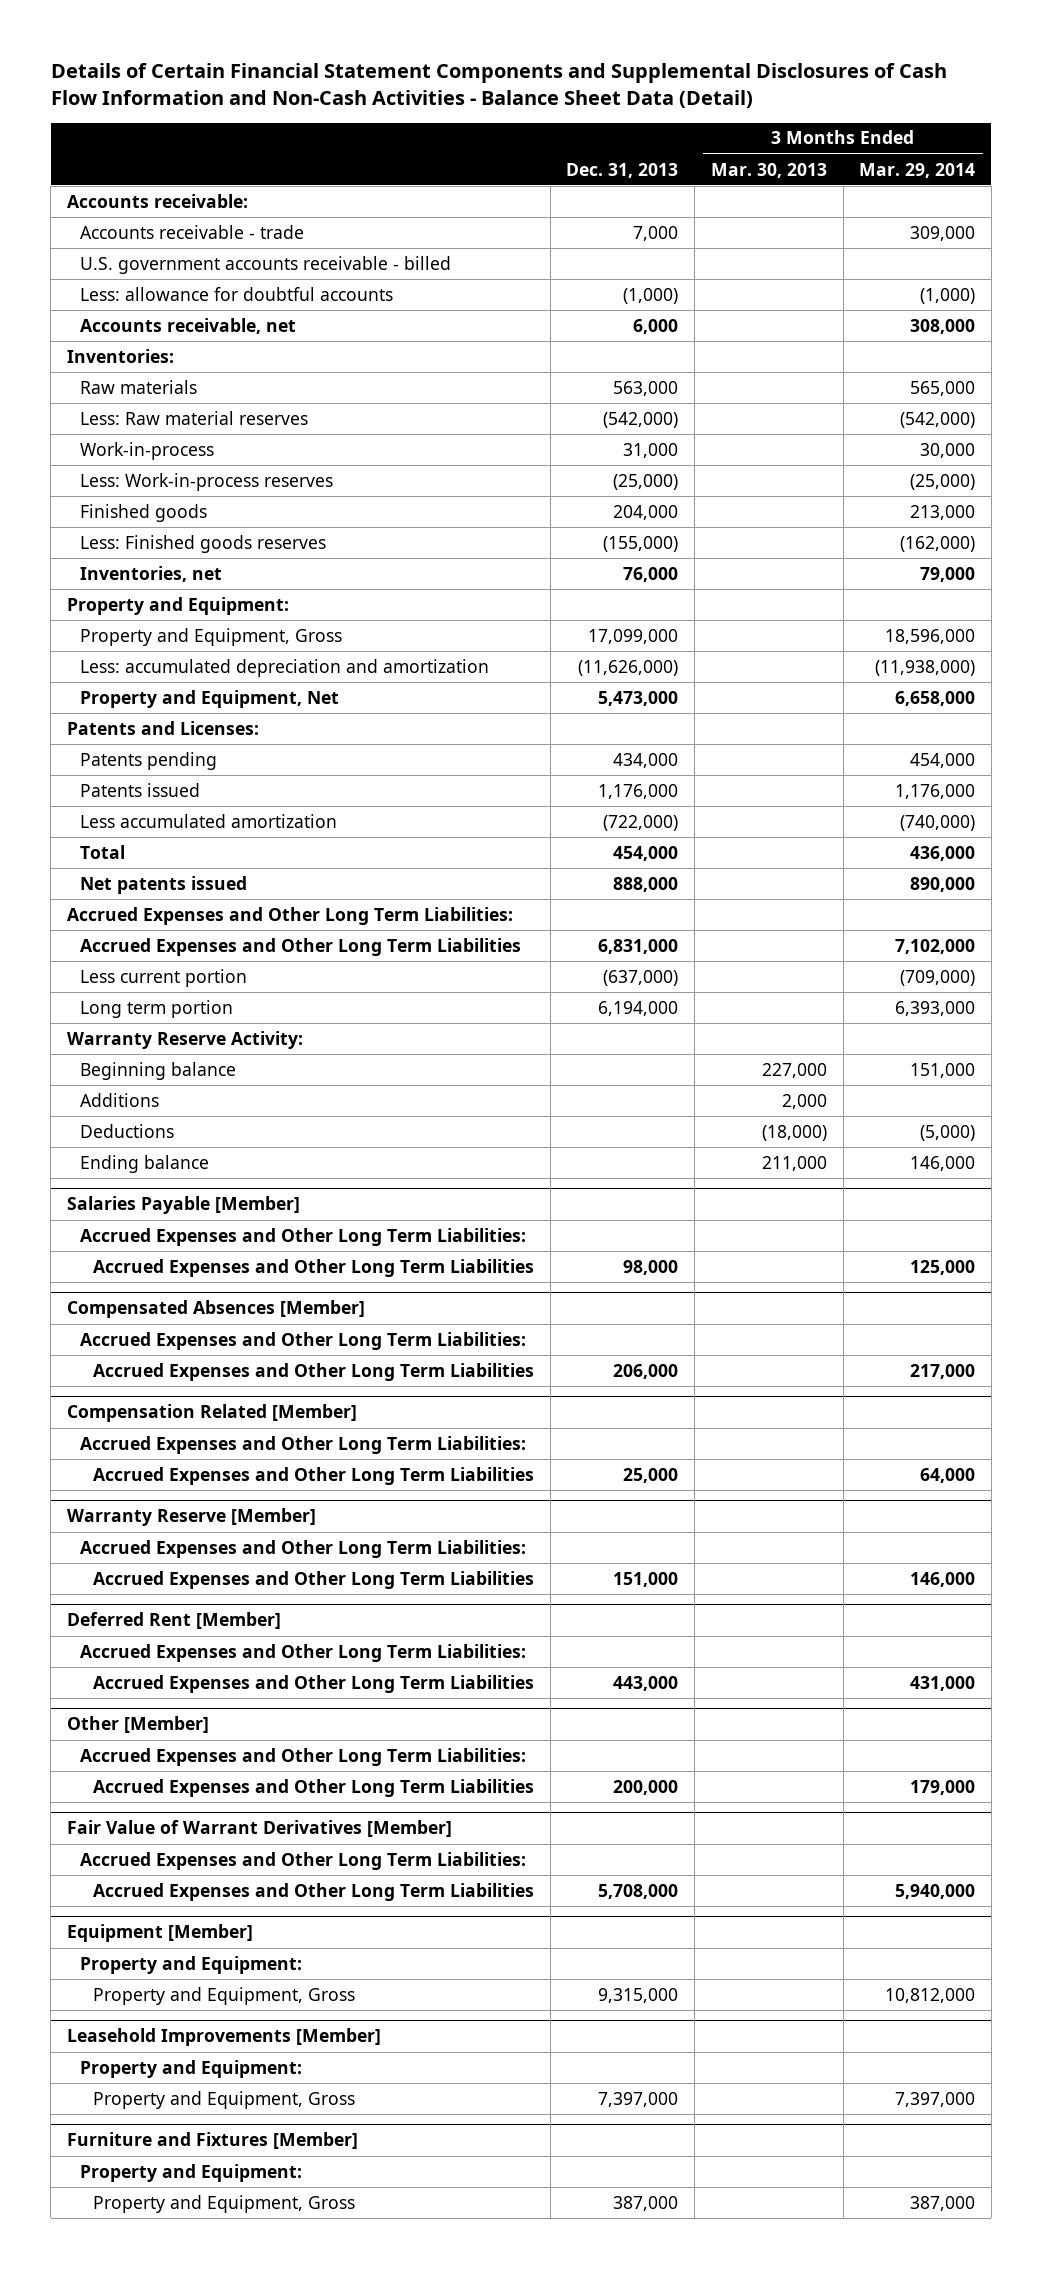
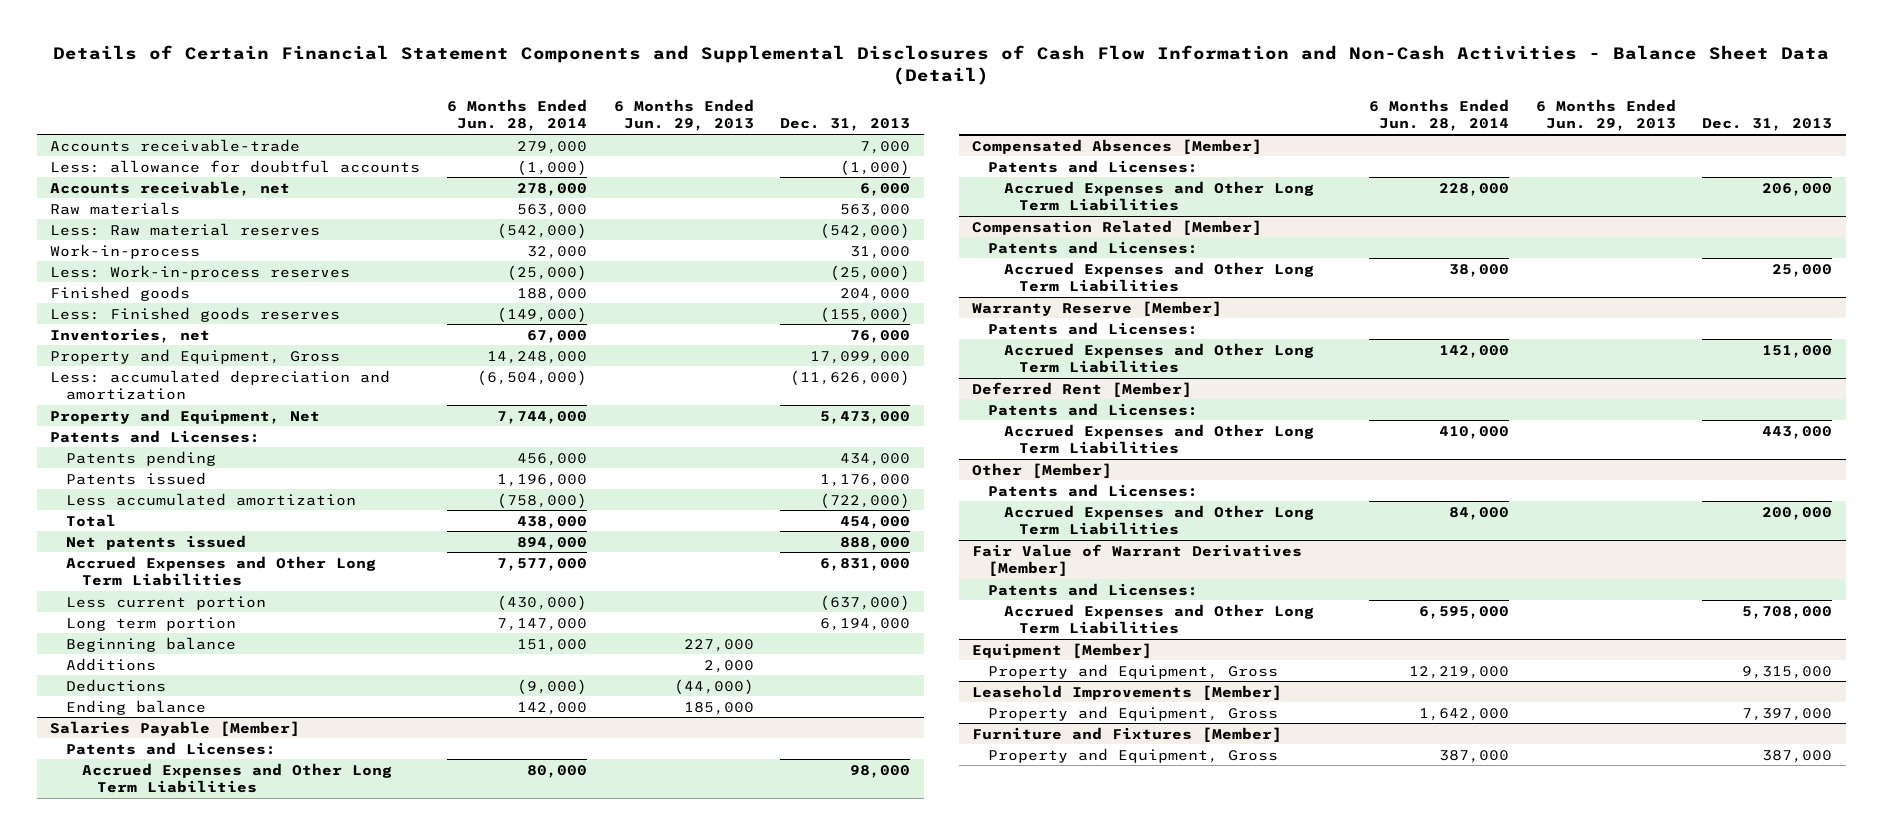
- | Dec. 31, 2013 | 3 Months Ended Mar. 30, 2013 | 3 Months Ended Mar. 29, 2014
+ | 6 Months Ended Jun. 28, 2014 | 6 Months Ended Jun. 29, 2013 | Dec. 31, 2013
- Accounts receivable:
- Accounts receivable - trade | 7,000 | | 309,000
- U.S. government accounts receivable - billed
+ Accounts receivable-trade | 279,000 | | 7,000
- Inventories:
- Property and Equipment:
- Accrued Expenses and Other Long Term Liabilities:
- Warranty Reserve Activity:
@ Salaries Payable [Member]
- Accrued Expenses and Other Long Term Liabilities:
+ Patents and Licenses:
@ Compensated Absences [Member]
- Accrued Expenses and Other Long Term Liabilities:
+ Patents and Licenses:
@ Compensation Related [Member]
- Accrued Expenses and Other Long Term Liabilities:
+ Patents and Licenses:
@ Warranty Reserve [Member]
- Accrued Expenses and Other Long Term Liabilities:
+ Patents and Licenses:
@ Deferred Rent [Member]
- Accrued Expenses and Other Long Term Liabilities:
+ Patents and Licenses:
@ Other [Member]
- Accrued Expenses and Other Long Term Liabilities:
+ Patents and Licenses:
@ Fair Value of Warrant Derivatives [Member]
- Accrued Expenses and Other Long Term Liabilities:
+ Patents and Licenses:
@ Equipment [Member]
- Property and Equipment:
@ Leasehold Improvements [Member]
- Property and Equipment:
@ Furniture and Fixtures [Member]
- Property and Equipment:

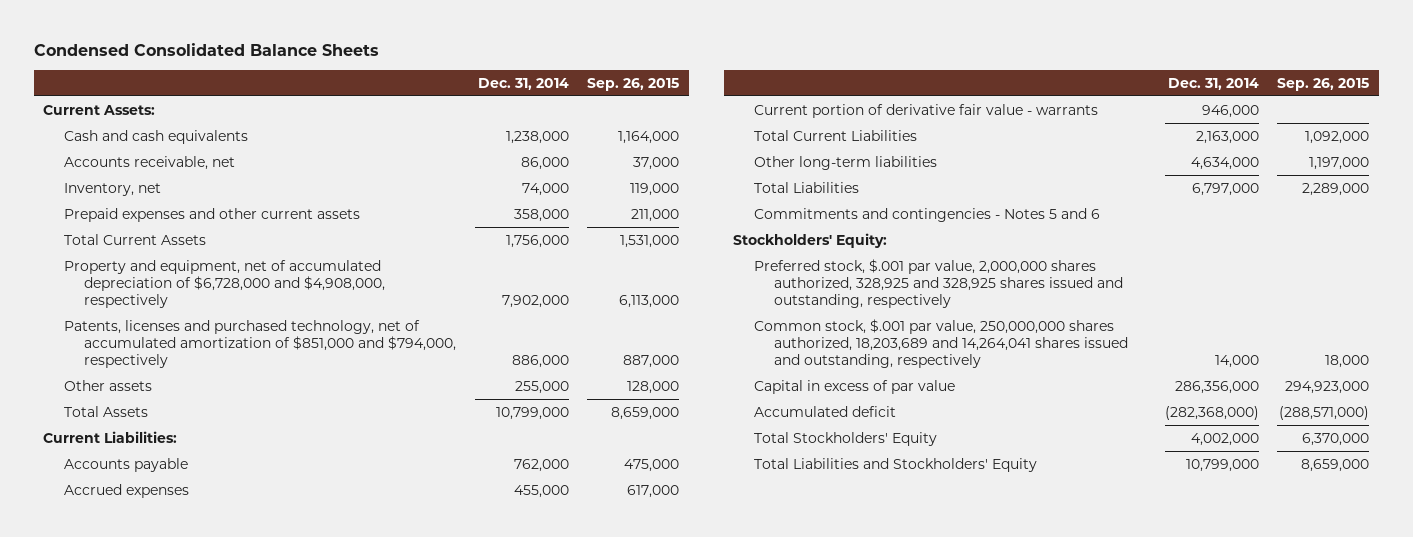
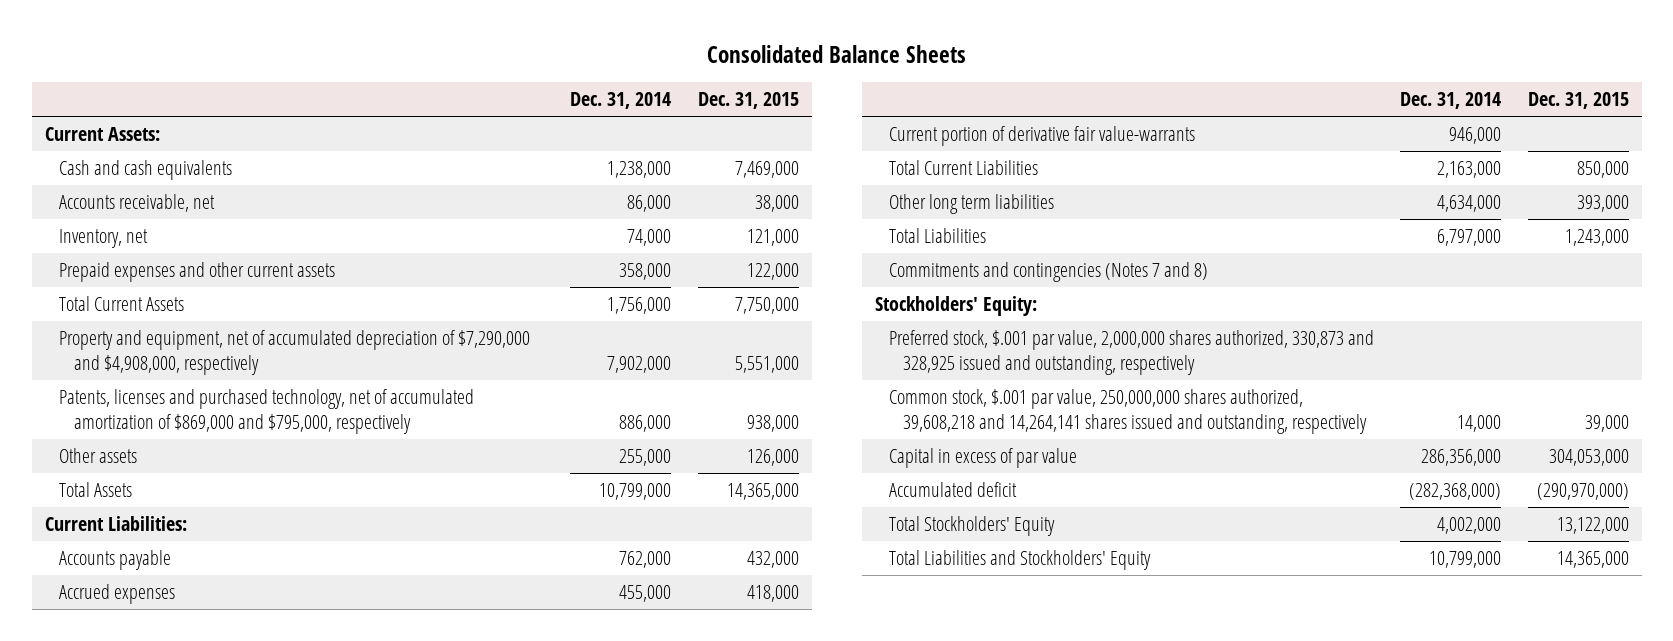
- Condensed Consolidated Balance Sheets
+ Consolidated Balance Sheets
- | Dec. 31, 2014 | Sep. 26, 2015
+ | Dec. 31, 2014 | Dec. 31, 2015
- Property and equipment, net of accumulated depreciation of $6,728,000 and $4,908,000, respectively | 7,902,000 | 6,113,000
- Patents, licenses and purchased technology, net of accumulated amortization of $851,000 and $794,000, respectively | 886,000 | 887,000
+ Property and equipment, net of accumulated depreciation of $7,290,000 and $4,908,000, respectively | 7,902,000 | 5,551,000
+ Patents, licenses and purchased technology, net of accumulated amortization of $869,000 and $795,000, respectively | 886,000 | 938,000
- Current portion of derivative fair value - warrants | 946,000 |
+ Current portion of derivative fair value-warrants | 946,000 |
- Other long-term liabilities | 4,634,000 | 1,197,000
+ Other long term liabilities | 4,634,000 | 393,000
- Commitments and contingencies - Notes 5 and 6
+ Commitments and contingencies (Notes 7 and 8)
- Preferred stock, $.001 par value, 2,000,000 shares authorized, 328,925 and 328,925 shares issued and outstanding, respectively
- Common stock, $.001 par value, 250,000,000 shares authorized, 18,203,689 and 14,264,041 shares issued and outstanding, respectively | 14,000 | 18,000
+ Preferred stock, $.001 par value, 2,000,000 shares authorized, 330,873 and 328,925 issued and outstanding, respectively
+ Common stock, $.001 par value, 250,000,000 shares authorized, 39,608,218 and 14,264,141 shares issued and outstanding, respectively | 14,000 | 39,000

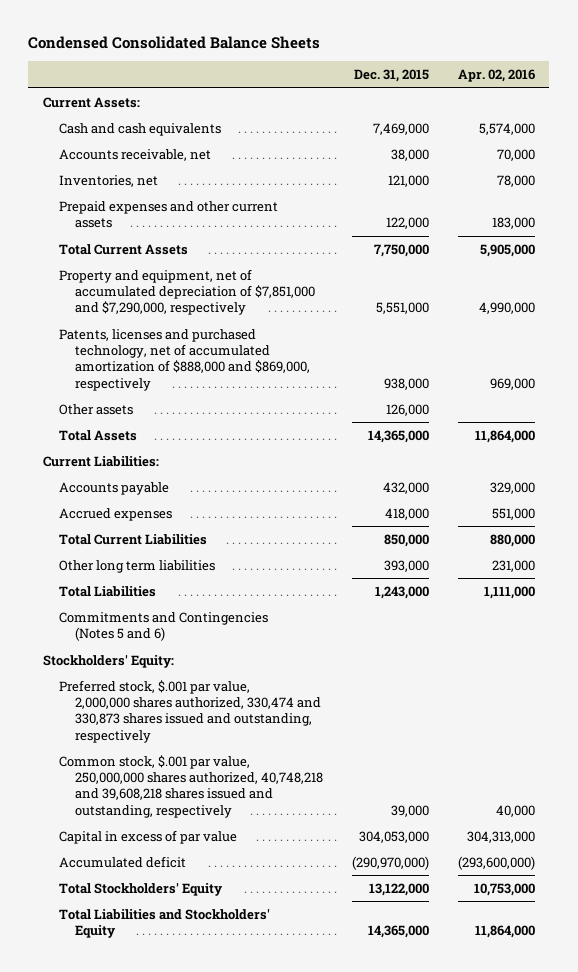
- Consolidated Balance Sheets
+ Condensed Consolidated Balance Sheets
- | Dec. 31, 2014 | Dec. 31, 2015
+ | Dec. 31, 2015 | Apr. 02, 2016
- Inventory, net | 74,000 | 121,000
+ Inventories, net | 121,000 | 78,000
- Property and equipment, net of accumulated depreciation of $7,290,000 and $4,908,000, respectively | 7,902,000 | 5,551,000
- Patents, licenses and purchased technology, net of accumulated amortization of $869,000 and $795,000, respectively | 886,000 | 938,000
+ Property and equipment, net of accumulated depreciation of $7,851,000 and $7,290,000, respectively | 5,551,000 | 4,990,000
+ Patents, licenses and purchased technology, net of accumulated amortization of $888,000 and $869,000, respectively | 938,000 | 969,000
- Current portion of derivative fair value-warrants | 946,000 |
- Commitments and contingencies (Notes 7 and 8)
+ Commitments and Contingencies (Notes 5 and 6)
- Preferred stock, $.001 par value, 2,000,000 shares authorized, 330,873 and 328,925 issued and outstanding, respectively
- Common stock, $.001 par value, 250,000,000 shares authorized, 39,608,218 and 14,264,141 shares issued and outstanding, respectively | 14,000 | 39,000
+ Preferred stock, $.001 par value, 2,000,000 shares authorized, 330,474 and 330,873 shares issued and outstanding, respectively
+ Common stock, $.001 par value, 250,000,000 shares authorized, 40,748,218 and 39,608,218 shares issued and outstanding, respectively | 39,000 | 40,000

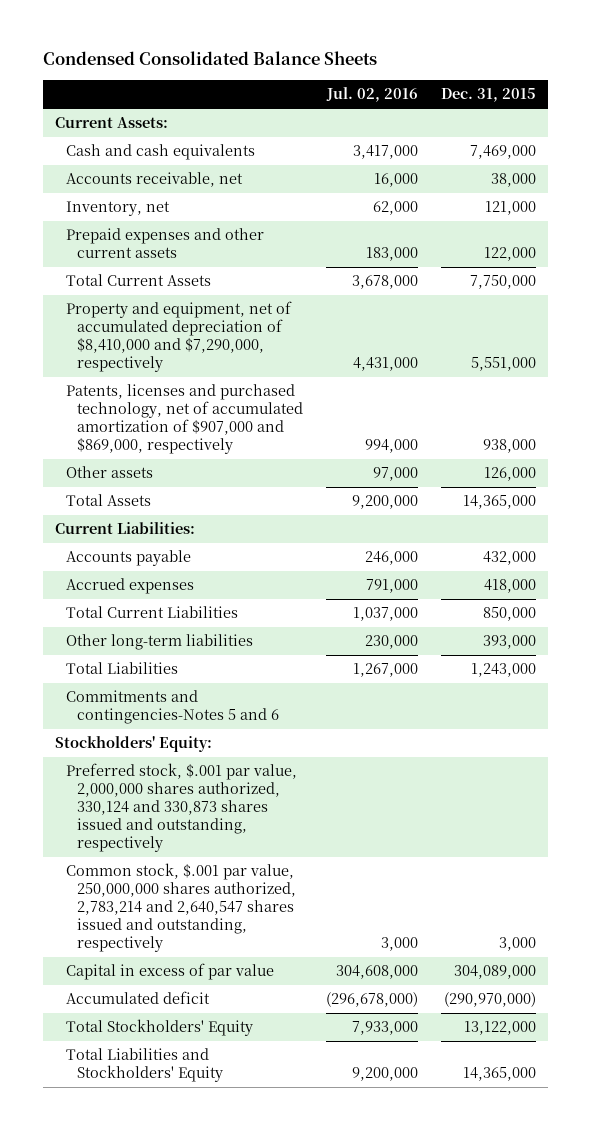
- | Dec. 31, 2015 | Apr. 02, 2016
+ | Jul. 02, 2016 | Dec. 31, 2015
- Inventories, net | 121,000 | 78,000
+ Inventory, net | 62,000 | 121,000
- Property and equipment, net of accumulated depreciation of $7,851,000 and $7,290,000, respectively | 5,551,000 | 4,990,000
- Patents, licenses and purchased technology, net of accumulated amortization of $888,000 and $869,000, respectively | 938,000 | 969,000
+ Property and equipment, net of accumulated depreciation of $8,410,000 and $7,290,000, respectively | 4,431,000 | 5,551,000
+ Patents, licenses and purchased technology, net of accumulated amortization of $907,000 and $869,000, respectively | 994,000 | 938,000
- Other long term liabilities | 393,000 | 231,000
+ Other long-term liabilities | 230,000 | 393,000
- Commitments and Contingencies (Notes 5 and 6)
+ Commitments and contingencies-Notes 5 and 6
- Preferred stock, $.001 par value, 2,000,000 shares authorized, 330,474 and 330,873 shares issued and outstanding, respectively
- Common stock, $.001 par value, 250,000,000 shares authorized, 40,748,218 and 39,608,218 shares issued and outstanding, respectively | 39,000 | 40,000
- Capital in excess of par value | 304,053,000 | 304,313,000
+ Preferred stock, $.001 par value, 2,000,000 shares authorized, 330,124 and 330,873 shares issued and outstanding, respectively
+ Common stock, $.001 par value, 250,000,000 shares authorized, 2,783,214 and 2,640,547 shares issued and outstanding, respectively | 3,000 | 3,000
+ Capital in excess of par value | 304,608,000 | 304,089,000

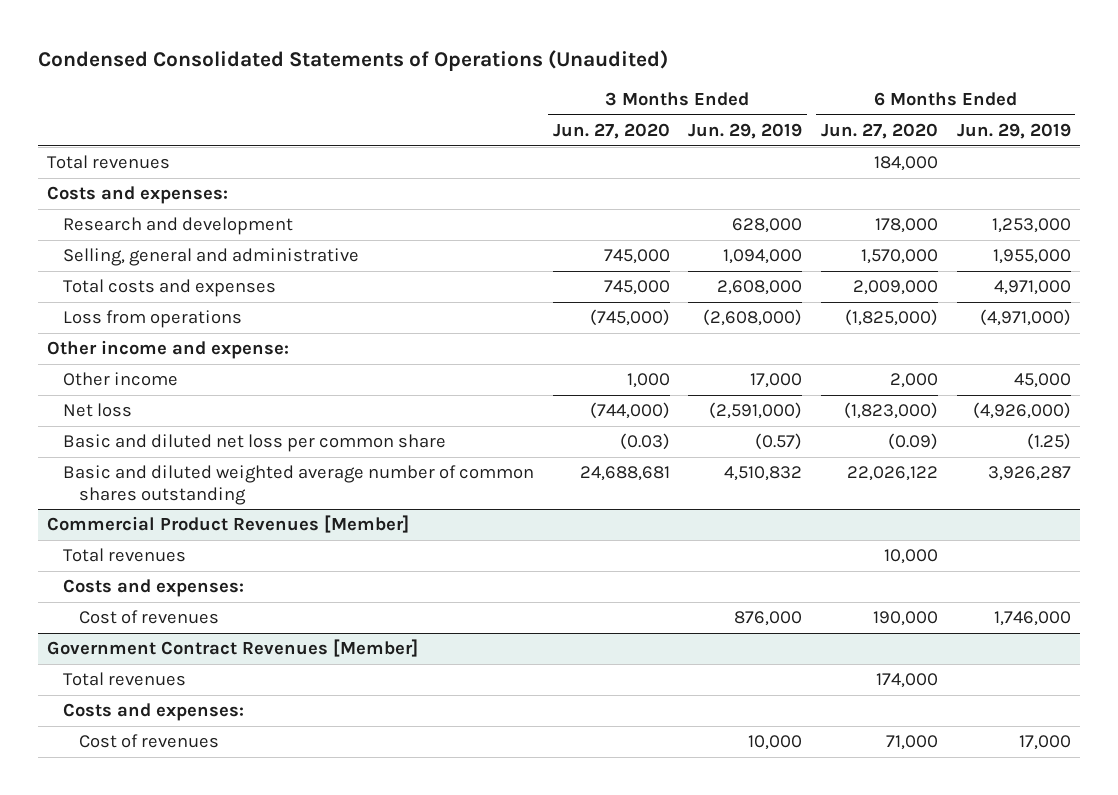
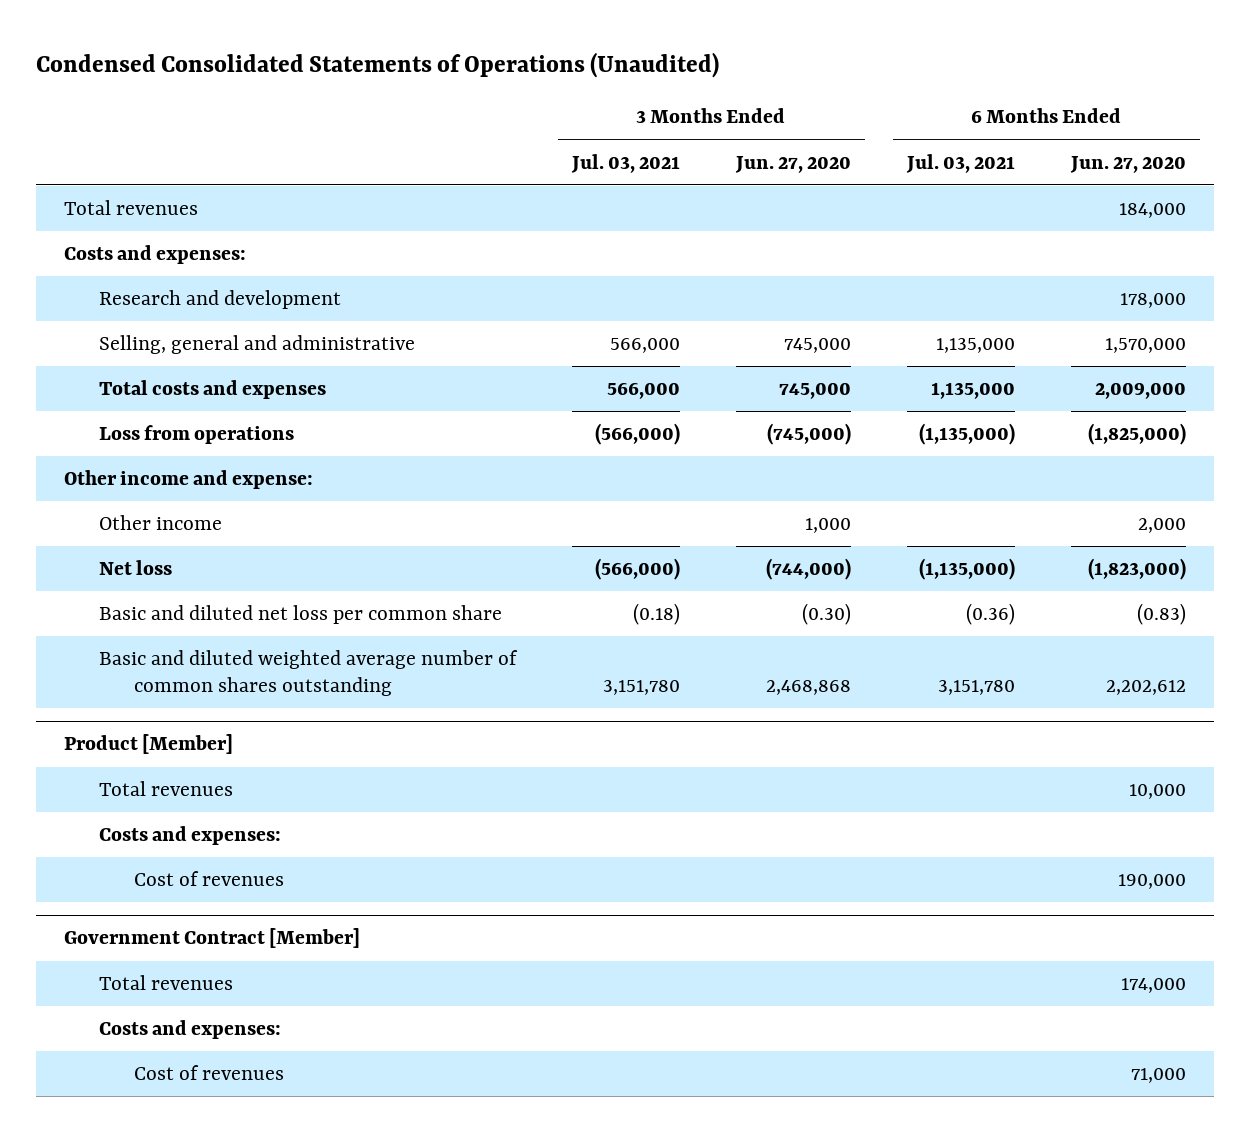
- | 3 Months Ended Jun. 27, 2020 | 3 Months Ended Jun. 29, 2019 | 6 Months Ended Jun. 27, 2020 | 6 Months Ended Jun. 29, 2019
+ | 3 Months Ended Jul. 03, 2021 | 3 Months Ended Jun. 27, 2020 | 6 Months Ended Jul. 03, 2021 | 6 Months Ended Jun. 27, 2020
- Basic and diluted net loss per common share | (0.03) | (0.57) | (0.09) | (1.25)
- Basic and diluted weighted average number of common shares outstanding | 24,688,681 | 4,510,832 | 22,026,122 | 3,926,287
- Commercial Product Revenues [Member]
+ Basic and diluted net loss per common share | (0.18) | (0.30) | (0.36) | (0.83)
+ Basic and diluted weighted average number of common shares outstanding | 3,151,780 | 2,468,868 | 3,151,780 | 2,202,612
+ Product [Member]
- Government Contract Revenues [Member]
+ Government Contract [Member]

